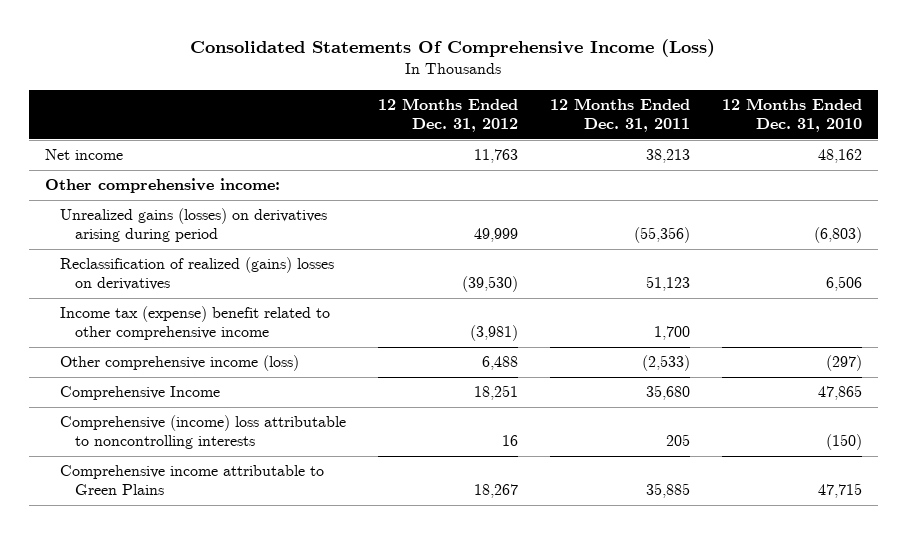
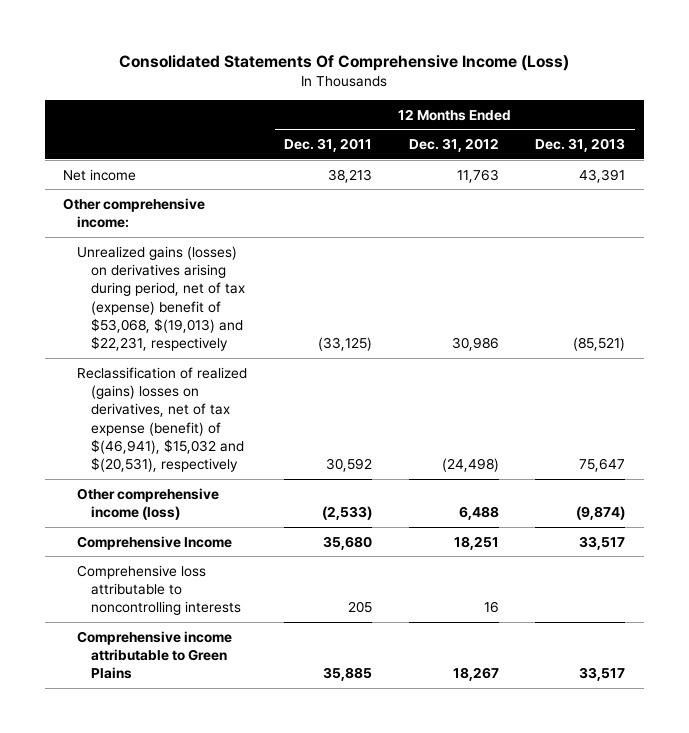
- | 12 Months Ended Dec. 31, 2012 | 12 Months Ended Dec. 31, 2011 | 12 Months Ended Dec. 31, 2010
+ | 12 Months Ended Dec. 31, 2011 | 12 Months Ended Dec. 31, 2012 | 12 Months Ended Dec. 31, 2013
- Unrealized gains (losses) on derivatives arising during period | 49,999 | (55,356) | (6,803)
- Reclassification of realized (gains) losses on derivatives | (39,530) | 51,123 | 6,506
- Income tax (expense) benefit related to other comprehensive income | (3,981) | 1,700 |
+ Unrealized gains (losses) on derivatives arising during period, net of tax (expense) benefit of $53,068, $(19,013) and $22,231, respectively | (33,125) | 30,986 | (85,521)
+ Reclassification of realized (gains) losses on derivatives, net of tax expense (benefit) of $(46,941), $15,032 and $(20,531), respectively | 30,592 | (24,498) | 75,647
- Comprehensive (income) loss attributable to noncontrolling interests | 16 | 205 | (150)
+ Comprehensive loss attributable to noncontrolling interests | 205 | 16 |

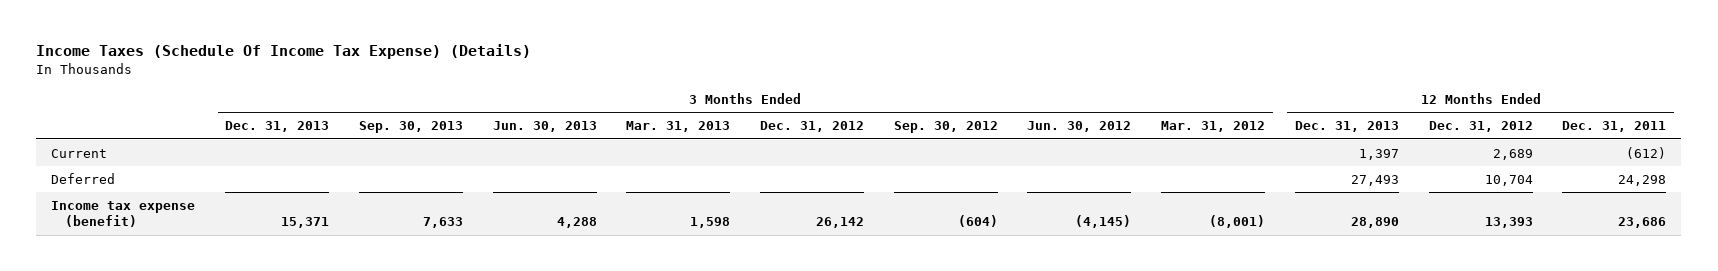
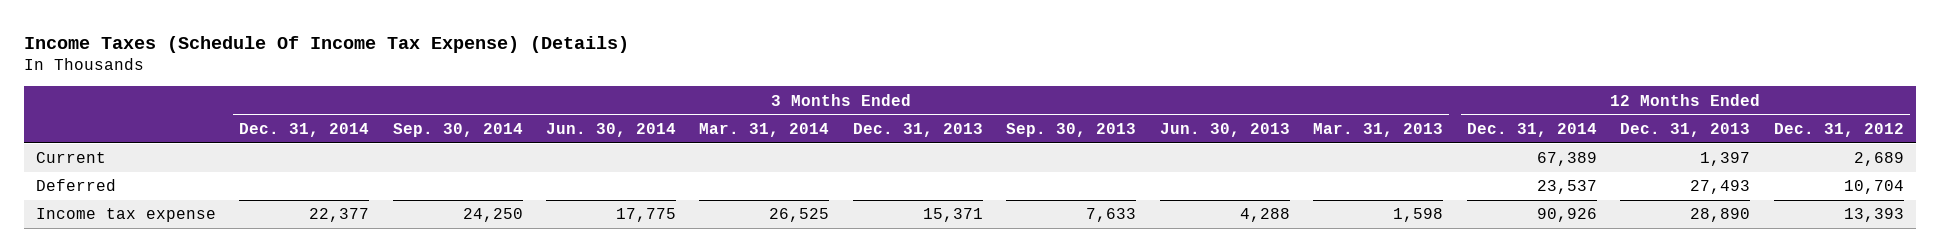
- | 3 Months Ended Dec. 31, 2013 | 3 Months Ended Sep. 30, 2013 | 3 Months Ended Jun. 30, 2013 | 3 Months Ended Mar. 31, 2013 | 3 Months Ended Dec. 31, 2012 | 3 Months Ended Sep. 30, 2012 | 3 Months Ended Jun. 30, 2012 | 3 Months Ended Mar. 31, 2012 | 12 Months Ended Dec. 31, 2013 | 12 Months Ended Dec. 31, 2012 | 12 Months Ended Dec. 31, 2011
+ | 3 Months Ended Dec. 31, 2014 | 3 Months Ended Sep. 30, 2014 | 3 Months Ended Jun. 30, 2014 | 3 Months Ended Mar. 31, 2014 | 3 Months Ended Dec. 31, 2013 | 3 Months Ended Sep. 30, 2013 | 3 Months Ended Jun. 30, 2013 | 3 Months Ended Mar. 31, 2013 | 12 Months Ended Dec. 31, 2014 | 12 Months Ended Dec. 31, 2013 | 12 Months Ended Dec. 31, 2012
- Income tax expense (benefit) | 15,371 | 7,633 | 4,288 | 1,598 | 26,142 | (604) | (4,145) | (8,001) | 28,890 | 13,393 | 23,686
+ Income tax expense | 22,377 | 24,250 | 17,775 | 26,525 | 15,371 | 7,633 | 4,288 | 1,598 | 90,926 | 28,890 | 13,393

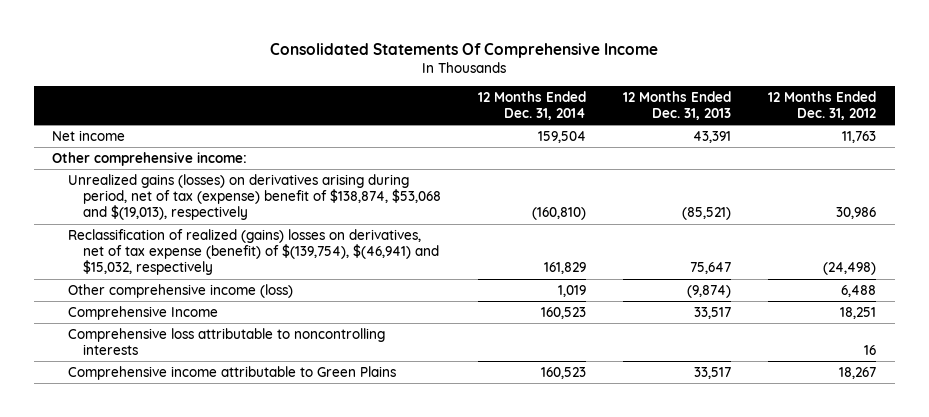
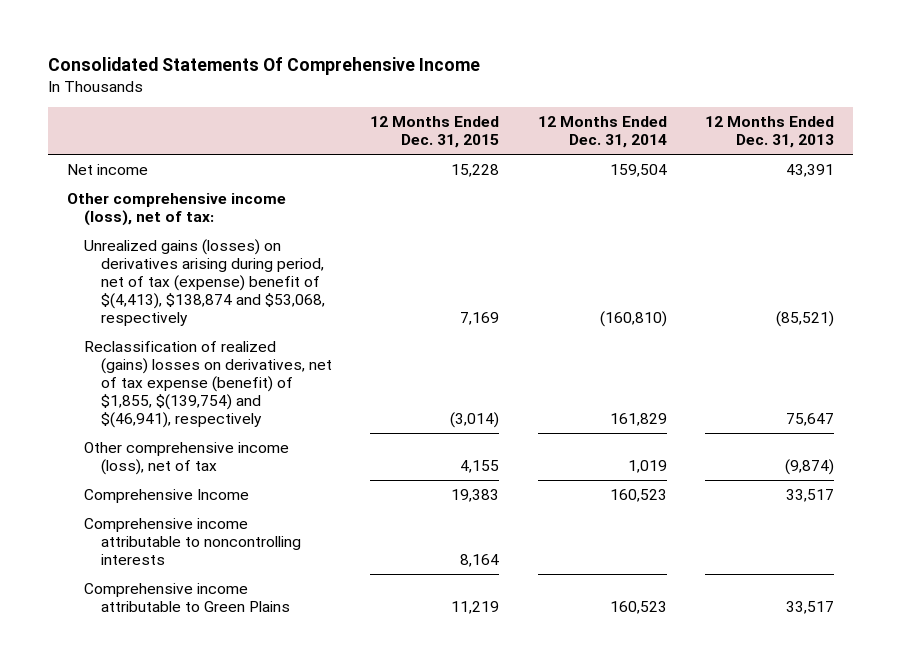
- | 12 Months Ended Dec. 31, 2014 | 12 Months Ended Dec. 31, 2013 | 12 Months Ended Dec. 31, 2012
+ | 12 Months Ended Dec. 31, 2015 | 12 Months Ended Dec. 31, 2014 | 12 Months Ended Dec. 31, 2013
- Other comprehensive income:
- Unrealized gains (losses) on derivatives arising during period, net of tax (expense) benefit of $138,874, $53,068 and $(19,013), respectively | (160,810) | (85,521) | 30,986
- Reclassification of realized (gains) losses on derivatives, net of tax expense (benefit) of $(139,754), $(46,941) and $15,032, respectively | 161,829 | 75,647 | (24,498)
- Other comprehensive income (loss) | 1,019 | (9,874) | 6,488
+ Other comprehensive income (loss), net of tax:
+ Unrealized gains (losses) on derivatives arising during period, net of tax (expense) benefit of $(4,413), $138,874 and $53,068, respectively | 7,169 | (160,810) | (85,521)
+ Reclassification of realized (gains) losses on derivatives, net of tax expense (benefit) of $1,855, $(139,754) and $(46,941), respectively | (3,014) | 161,829 | 75,647
+ Other comprehensive income (loss), net of tax | 4,155 | 1,019 | (9,874)
- Comprehensive loss attributable to noncontrolling interests | | | 16
+ Comprehensive income attributable to noncontrolling interests | 8,164 | |

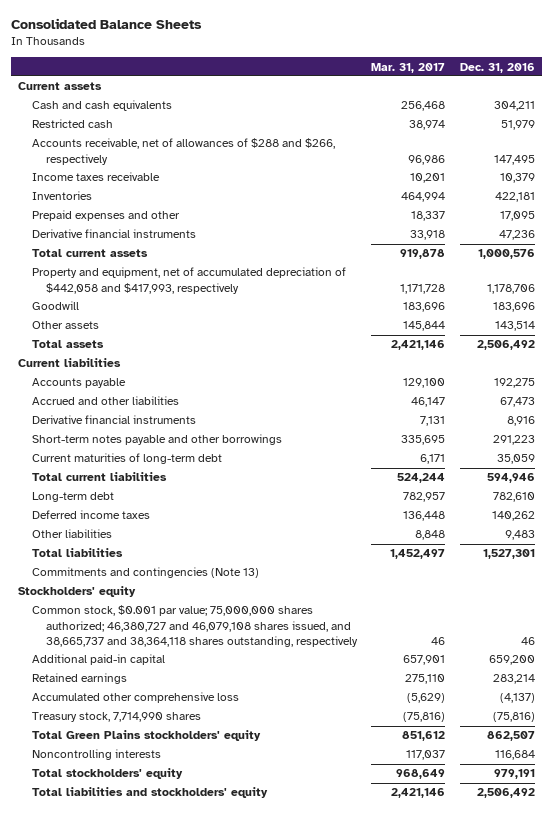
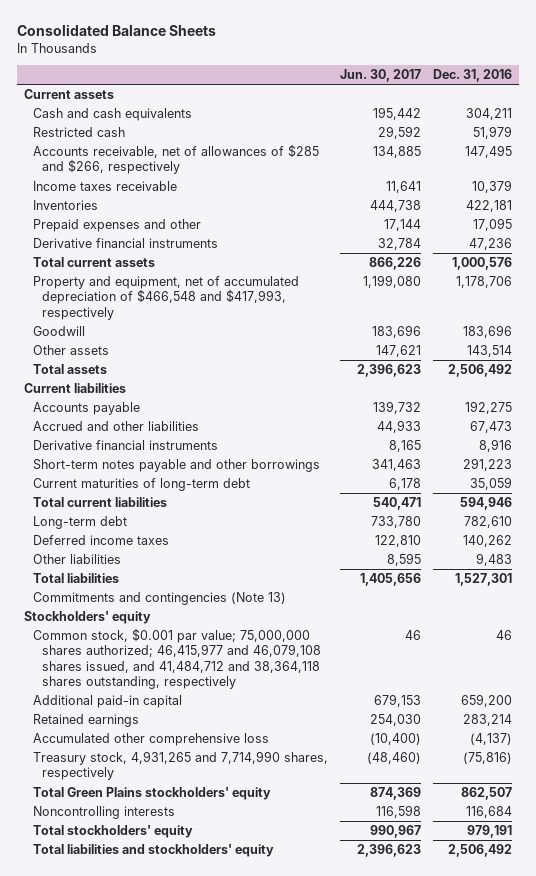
- | Mar. 31, 2017 | Dec. 31, 2016
+ | Jun. 30, 2017 | Dec. 31, 2016
- Accounts receivable, net of allowances of $288 and $266, respectively | 96,986 | 147,495
+ Accounts receivable, net of allowances of $285 and $266, respectively | 134,885 | 147,495
- Property and equipment, net of accumulated depreciation of $442,058 and $417,993, respectively | 1,171,728 | 1,178,706
+ Property and equipment, net of accumulated depreciation of $466,548 and $417,993, respectively | 1,199,080 | 1,178,706
- Common stock, $0.001 par value; 75,000,000 shares authorized; 46,380,727 and 46,079,108 shares issued, and 38,665,737 and 38,364,118 shares outstanding, respectively | 46 | 46
+ Common stock, $0.001 par value; 75,000,000 shares authorized; 46,415,977 and 46,079,108 shares issued, and 41,484,712 and 38,364,118 shares outstanding, respectively | 46 | 46
- Treasury stock, 7,714,990 shares | (75,816) | (75,816)
+ Treasury stock, 4,931,265 and 7,714,990 shares, respectively | (48,460) | (75,816)

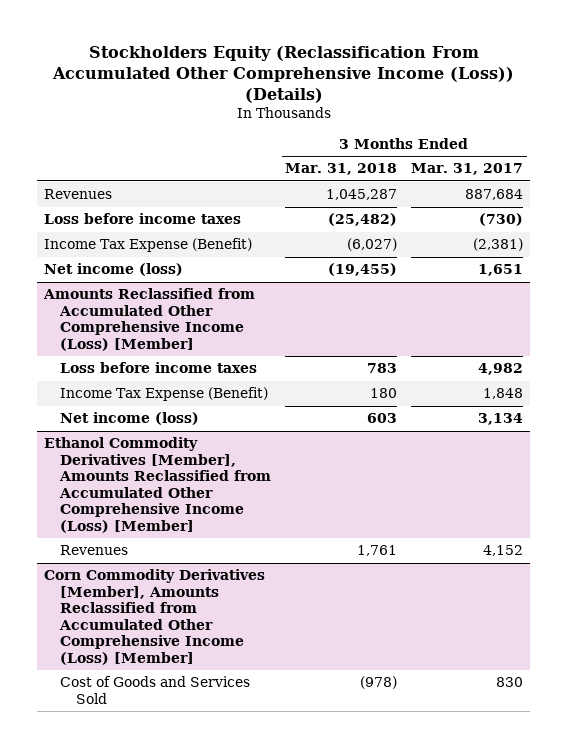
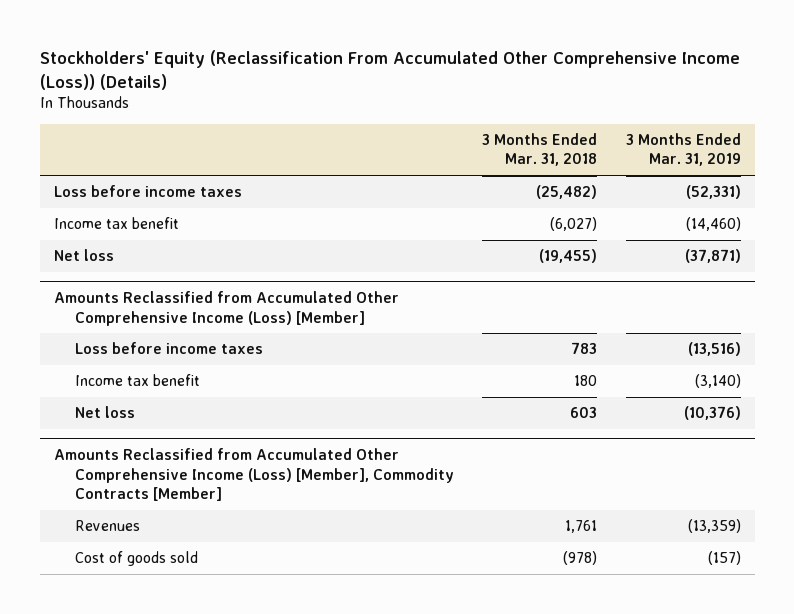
- Stockholders Equity (Reclassification From Accumulated Other Comprehensive Income (Loss)) (Details)
+ Stockholders' Equity (Reclassification From Accumulated Other Comprehensive Income (Loss)) (Details)
- | 3 Months Ended Mar. 31, 2018 | 3 Months Ended Mar. 31, 2017
+ | 3 Months Ended Mar. 31, 2018 | 3 Months Ended Mar. 31, 2019
- Revenues | 1,045,287 | 887,684
- Income Tax Expense (Benefit) | (6,027) | (2,381)
- Net income (loss) | (19,455) | 1,651
+ Income tax benefit | (6,027) | (14,460)
+ Net loss | (19,455) | (37,871)
@ Amounts Reclassified from Accumulated Other Comprehensive Income (Loss) [Member]
- Income Tax Expense (Benefit) | 180 | 1,848
- Net income (loss) | 603 | 3,134
- Ethanol Commodity Derivatives [Member], Amounts Reclassified from Accumulated Other Comprehensive Income (Loss) [Member]
@ Amounts Reclassified from Accumulated Other Comprehensive Income (Loss) [Member]
+ Income tax benefit | 180 | (3,140)
+ Net loss | 603 | (10,376)
+ Amounts Reclassified from Accumulated Other Comprehensive Income (Loss) [Member], Commodity Contracts [Member]
- Corn Commodity Derivatives [Member], Amounts Reclassified from Accumulated Other Comprehensive Income (Loss) [Member]
- Cost of Goods and Services Sold | (978) | 830
+ Cost of goods sold | (978) | (157)

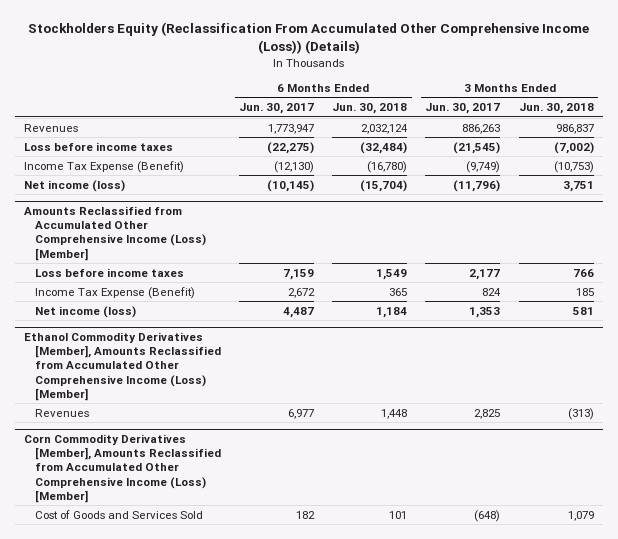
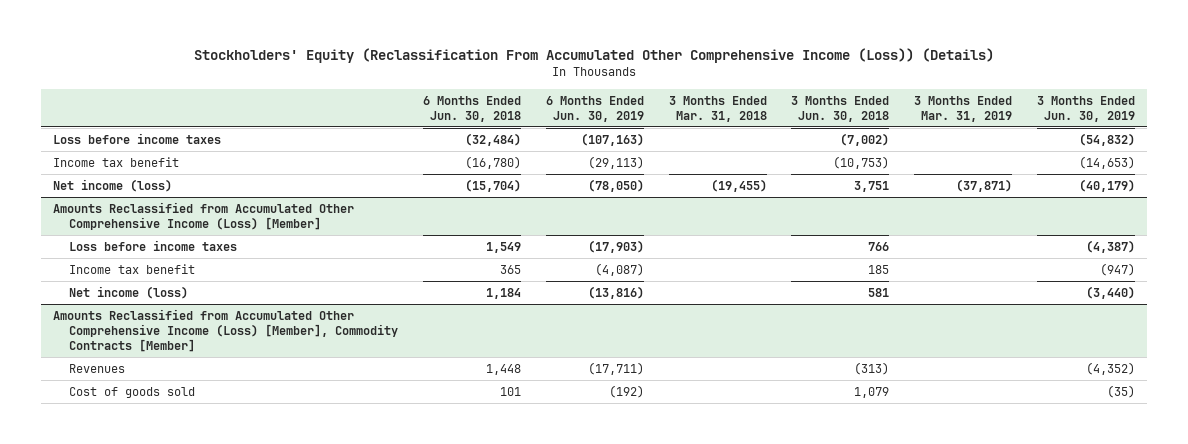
- Stockholders Equity (Reclassification From Accumulated Other Comprehensive Income (Loss)) (Details)
+ Stockholders' Equity (Reclassification From Accumulated Other Comprehensive Income (Loss)) (Details)
- | 6 Months Ended Jun. 30, 2017 | 6 Months Ended Jun. 30, 2018 | 3 Months Ended Jun. 30, 2017 | 3 Months Ended Jun. 30, 2018
+ | 6 Months Ended Jun. 30, 2018 | 6 Months Ended Jun. 30, 2019 | 3 Months Ended Mar. 31, 2018 | 3 Months Ended Jun. 30, 2018 | 3 Months Ended Mar. 31, 2019 | 3 Months Ended Jun. 30, 2019
- Revenues | 1,773,947 | 2,032,124 | 886,263 | 986,837
- Income Tax Expense (Benefit) | (12,130) | (16,780) | (9,749) | (10,753)
+ Income tax benefit | (16,780) | (29,113) | | (10,753) | | (14,653)
@ Amounts Reclassified from Accumulated Other Comprehensive Income (Loss) [Member]
- Income Tax Expense (Benefit) | 2,672 | 365 | 824 | 185
+ Income tax benefit | 365 | (4,087) | | 185 | | (947)
- Ethanol Commodity Derivatives [Member], Amounts Reclassified from Accumulated Other Comprehensive Income (Loss) [Member]
+ Amounts Reclassified from Accumulated Other Comprehensive Income (Loss) [Member], Commodity Contracts [Member]
- Corn Commodity Derivatives [Member], Amounts Reclassified from Accumulated Other Comprehensive Income (Loss) [Member]
- Cost of Goods and Services Sold | 182 | 101 | (648) | 1,079
+ Cost of goods sold | 101 | (192) | | 1,079 | | (35)

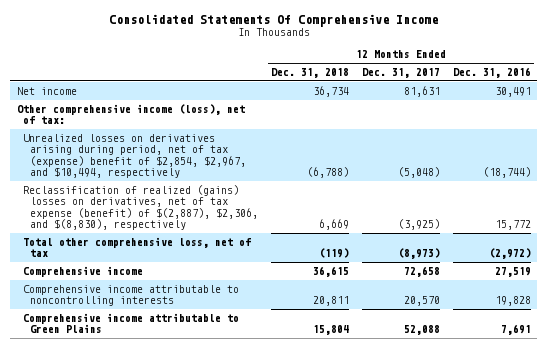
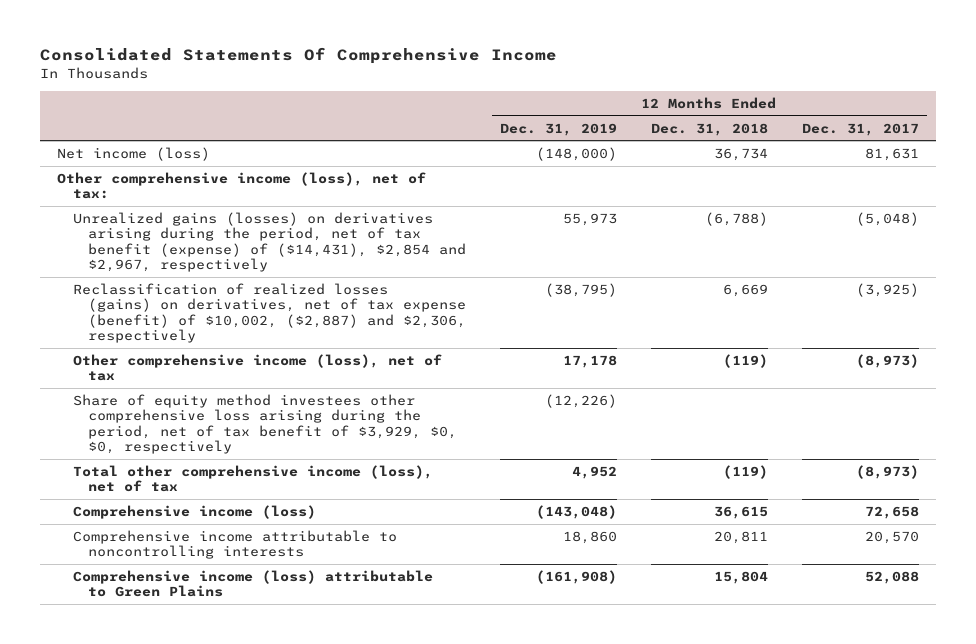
- | 12 Months Ended Dec. 31, 2018 | 12 Months Ended Dec. 31, 2017 | 12 Months Ended Dec. 31, 2016
+ | 12 Months Ended Dec. 31, 2019 | 12 Months Ended Dec. 31, 2018 | 12 Months Ended Dec. 31, 2017
- Net income | 36,734 | 81,631 | 30,491
+ Net income (loss) | (148,000) | 36,734 | 81,631
- Unrealized losses on derivatives arising during period, net of tax (expense) benefit of $2,854, $2,967, and $10,494, respectively | (6,788) | (5,048) | (18,744)
- Reclassification of realized (gains) losses on derivatives, net of tax expense (benefit) of $(2,887), $2,306, and $(8,830), respectively | 6,669 | (3,925) | 15,772
- Total other comprehensive loss, net of tax | (119) | (8,973) | (2,972)
- Comprehensive income | 36,615 | 72,658 | 27,519
+ Unrealized gains (losses) on derivatives arising during the period, net of tax benefit (expense) of ($14,431), $2,854 and $2,967, respectively | 55,973 | (6,788) | (5,048)
+ Reclassification of realized losses (gains) on derivatives, net of tax expense (benefit) of $10,002, ($2,887) and $2,306, respectively | (38,795) | 6,669 | (3,925)
+ Other comprehensive income (loss), net of tax | 17,178 | (119) | (8,973)
+ Share of equity method investees other comprehensive loss arising during the period, net of tax benefit of $3,929, $0, $0, respectively | (12,226) | |
+ Total other comprehensive income (loss), net of tax | 4,952 | (119) | (8,973)
+ Comprehensive income (loss) | (143,048) | 36,615 | 72,658
- Comprehensive income attributable to Green Plains | 15,804 | 52,088 | 7,691
+ Comprehensive income (loss) attributable to Green Plains | (161,908) | 15,804 | 52,088

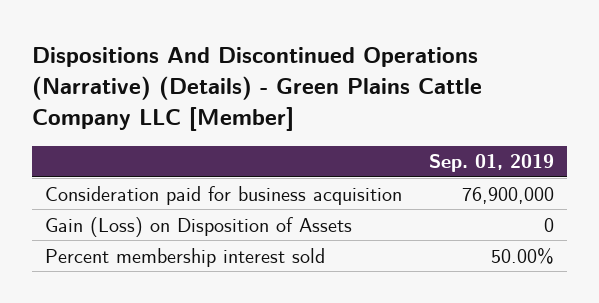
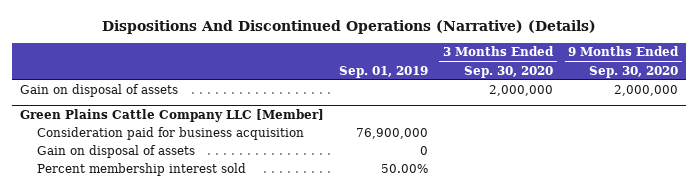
- Dispositions And Discontinued Operations (Narrative) (Details) - Green Plains Cattle Company LLC [Member]
+ Dispositions And Discontinued Operations (Narrative) (Details)
- | Sep. 01, 2019
+ | Sep. 01, 2019 | 3 Months Ended Sep. 30, 2020 | 9 Months Ended Sep. 30, 2020
+ Gain on disposal of assets | | 2,000,000 | 2,000,000
+ Green Plains Cattle Company LLC [Member]
- Gain (Loss) on Disposition of Assets | 0
+ Gain on disposal of assets | 0 | |

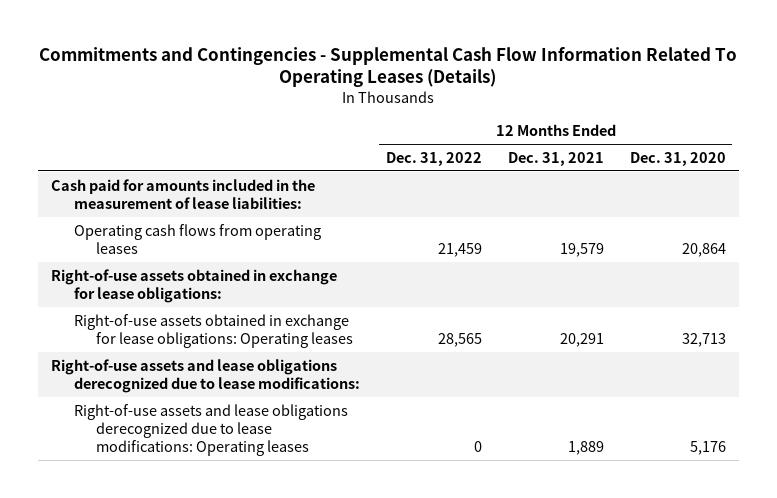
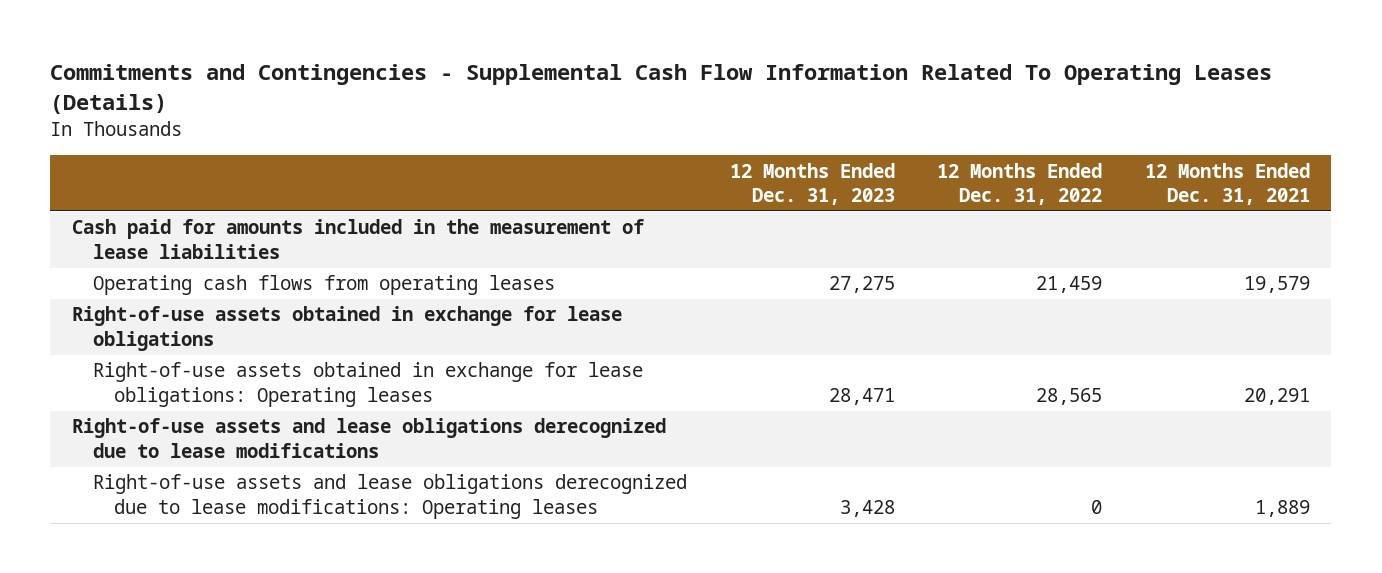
- | 12 Months Ended Dec. 31, 2022 | 12 Months Ended Dec. 31, 2021 | 12 Months Ended Dec. 31, 2020
+ | 12 Months Ended Dec. 31, 2023 | 12 Months Ended Dec. 31, 2022 | 12 Months Ended Dec. 31, 2021
- Cash paid for amounts included in the measurement of lease liabilities:
+ Cash paid for amounts included in the measurement of lease liabilities
- Right-of-use assets obtained in exchange for lease obligations:
+ Right-of-use assets obtained in exchange for lease obligations
- Right-of-use assets and lease obligations derecognized due to lease modifications:
+ Right-of-use assets and lease obligations derecognized due to lease modifications

